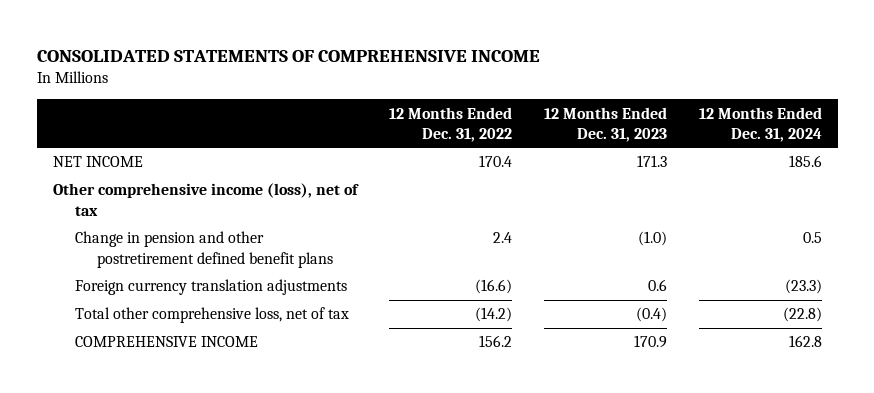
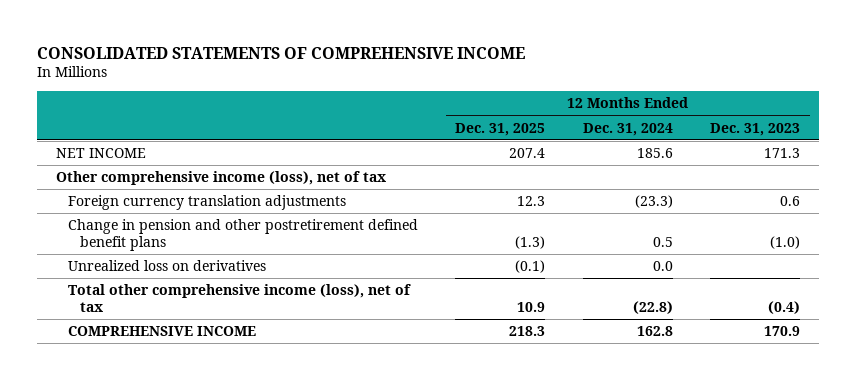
- | 12 Months Ended Dec. 31, 2022 | 12 Months Ended Dec. 31, 2023 | 12 Months Ended Dec. 31, 2024
+ | 12 Months Ended Dec. 31, 2025 | 12 Months Ended Dec. 31, 2024 | 12 Months Ended Dec. 31, 2023
- Total other comprehensive loss, net of tax | (14.2) | (0.4) | (22.8)
moved down: Change in pension and other postretirement defined benefit plans | (1.3) | 0.5 | (1.0)
+ Unrealized loss on derivatives | (0.1) | 0.0 |
+ Total other comprehensive income (loss), net of tax | 10.9 | (22.8) | (0.4)

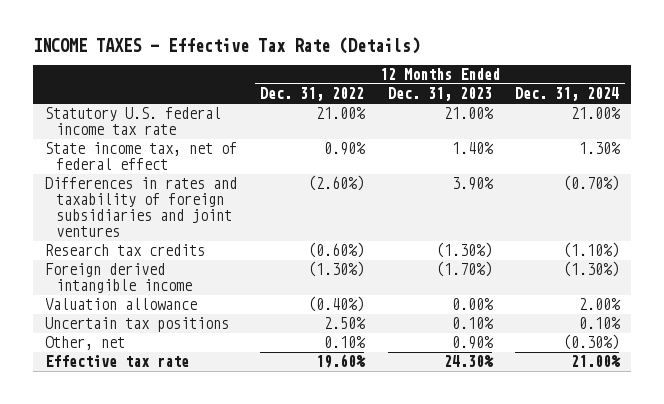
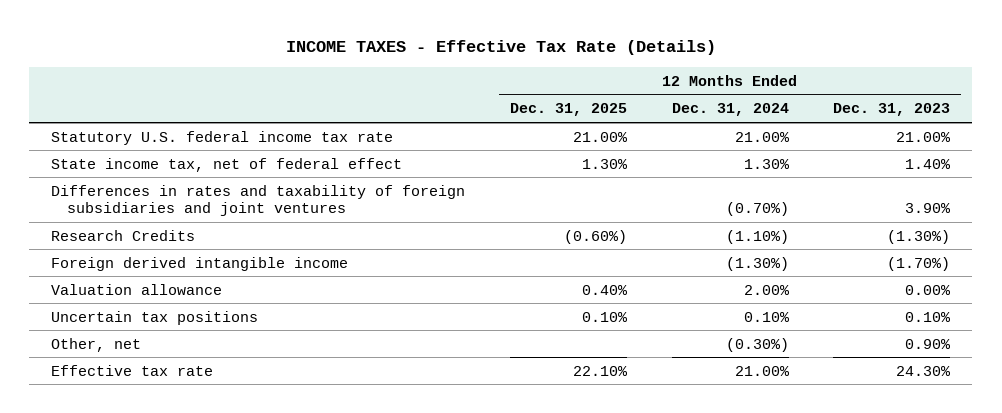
- | 12 Months Ended Dec. 31, 2022 | 12 Months Ended Dec. 31, 2023 | 12 Months Ended Dec. 31, 2024
+ | 12 Months Ended Dec. 31, 2025 | 12 Months Ended Dec. 31, 2024 | 12 Months Ended Dec. 31, 2023
- Research tax credits | (0.60%) | (1.30%) | (1.10%)
+ Research Credits | (0.60%) | (1.10%) | (1.30%)

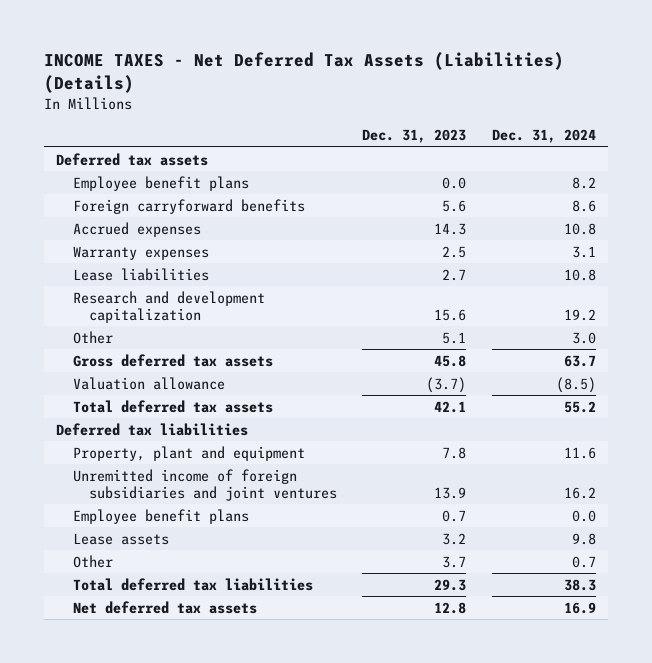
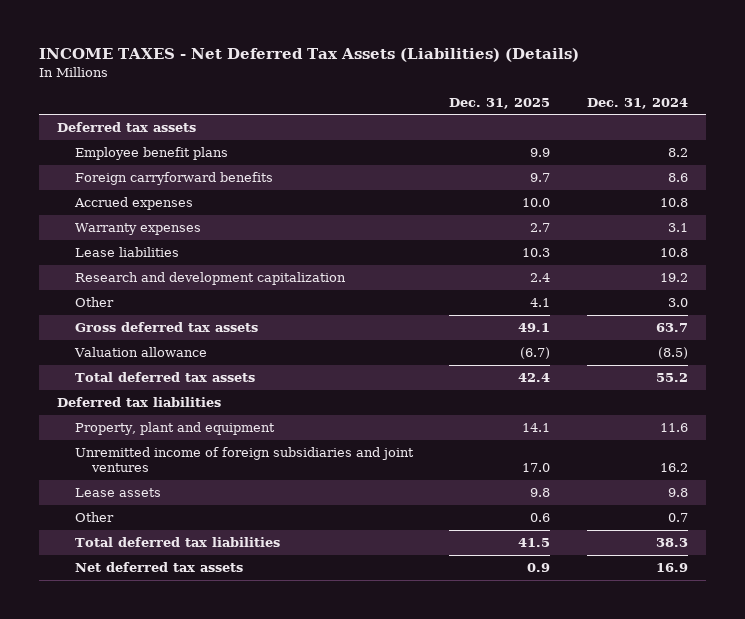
- | Dec. 31, 2023 | Dec. 31, 2024
+ | Dec. 31, 2025 | Dec. 31, 2024
- Employee benefit plans | 0.7 | 0.0

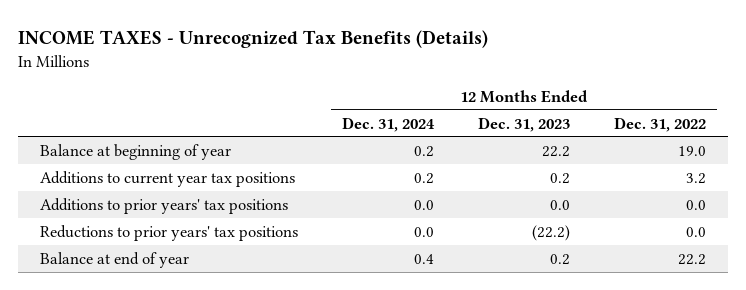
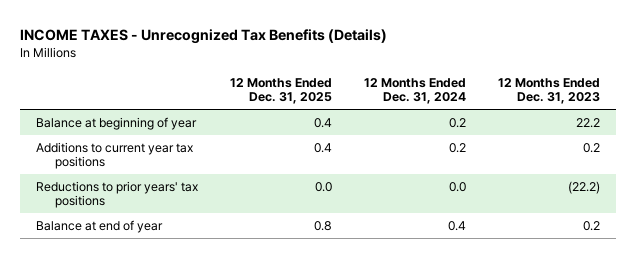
- | 12 Months Ended Dec. 31, 2024 | 12 Months Ended Dec. 31, 2023 | 12 Months Ended Dec. 31, 2022
+ | 12 Months Ended Dec. 31, 2025 | 12 Months Ended Dec. 31, 2024 | 12 Months Ended Dec. 31, 2023
- Additions to prior years' tax positions | 0.0 | 0.0 | 0.0

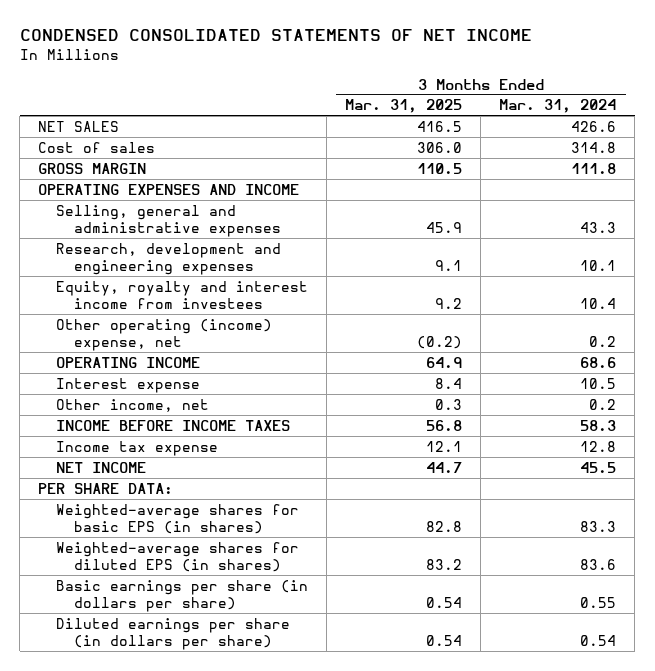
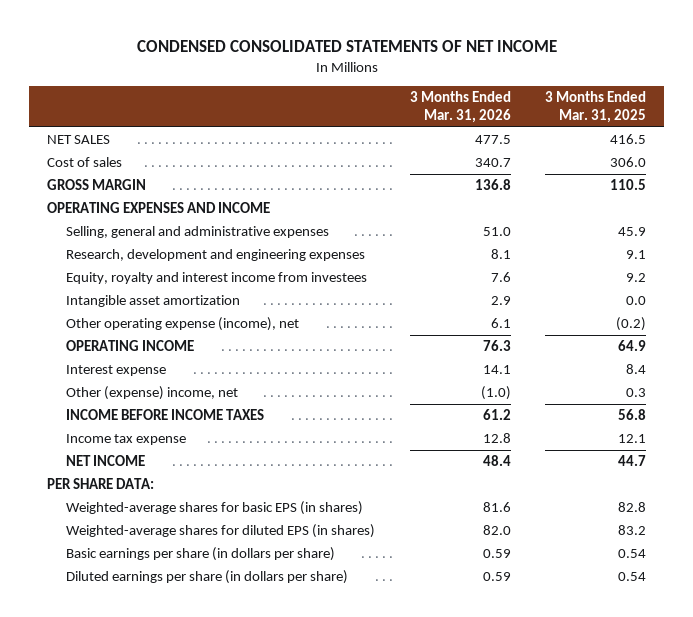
- | 3 Months Ended Mar. 31, 2025 | 3 Months Ended Mar. 31, 2024
+ | 3 Months Ended Mar. 31, 2026 | 3 Months Ended Mar. 31, 2025
- Other operating (income) expense, net | (0.2) | 0.2
+ Intangible asset amortization | 2.9 | 0.0
+ Other operating expense (income), net | 6.1 | (0.2)
- Other income, net | 0.3 | 0.2
+ Other (expense) income, net | (1.0) | 0.3

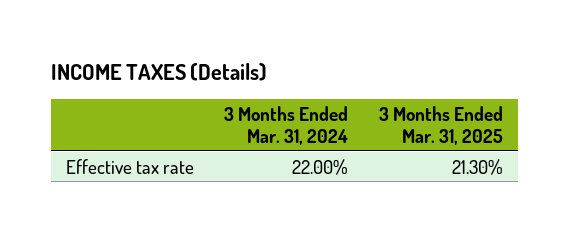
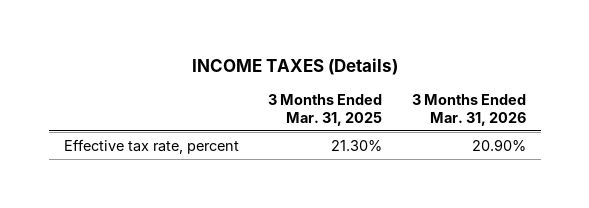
- | 3 Months Ended Mar. 31, 2024 | 3 Months Ended Mar. 31, 2025
+ | 3 Months Ended Mar. 31, 2025 | 3 Months Ended Mar. 31, 2026
- Effective tax rate | 22.00% | 21.30%
+ Effective tax rate, percent | 21.30% | 20.90%

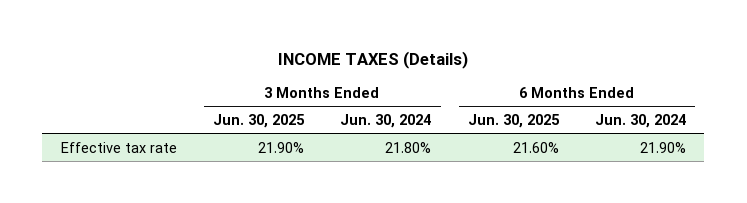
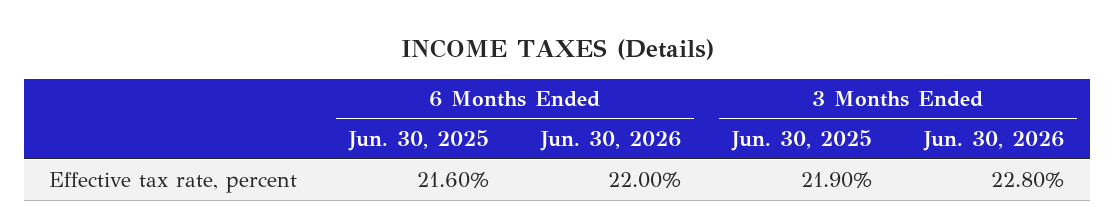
- | 3 Months Ended Jun. 30, 2025 | 3 Months Ended Jun. 30, 2024 | 6 Months Ended Jun. 30, 2025 | 6 Months Ended Jun. 30, 2024
+ | 6 Months Ended Jun. 30, 2025 | 6 Months Ended Jun. 30, 2026 | 3 Months Ended Jun. 30, 2025 | 3 Months Ended Jun. 30, 2026
- Effective tax rate | 21.90% | 21.80% | 21.60% | 21.90%
+ Effective tax rate, percent | 21.60% | 22.00% | 21.90% | 22.80%

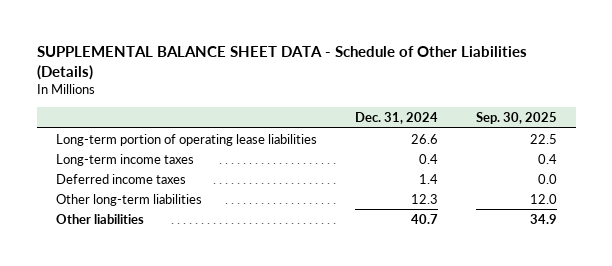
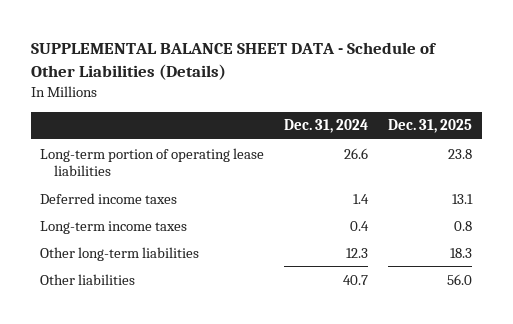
- | Dec. 31, 2024 | Sep. 30, 2025
+ | Dec. 31, 2024 | Dec. 31, 2025
moved down: Long-term income taxes | 0.4 | 0.8

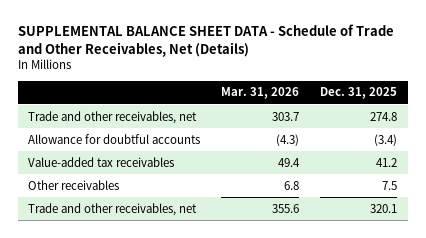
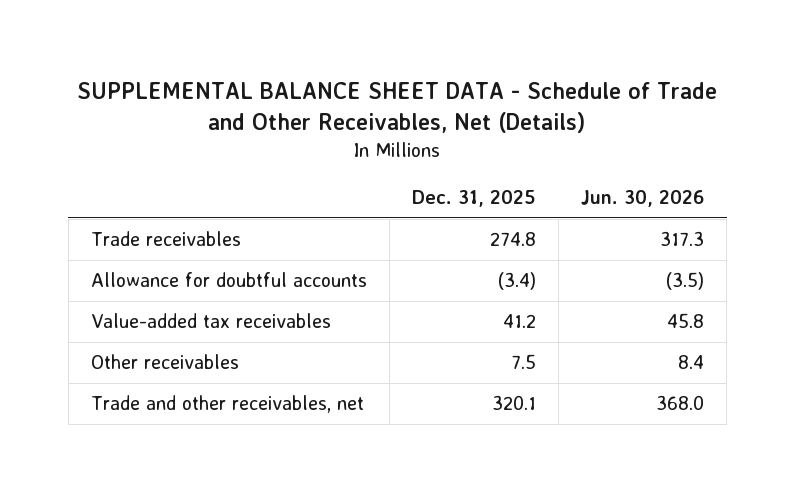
- | Mar. 31, 2026 | Dec. 31, 2025
+ | Dec. 31, 2025 | Jun. 30, 2026
- Trade and other receivables, net | 303.7 | 274.8
+ Trade receivables | 274.8 | 317.3

